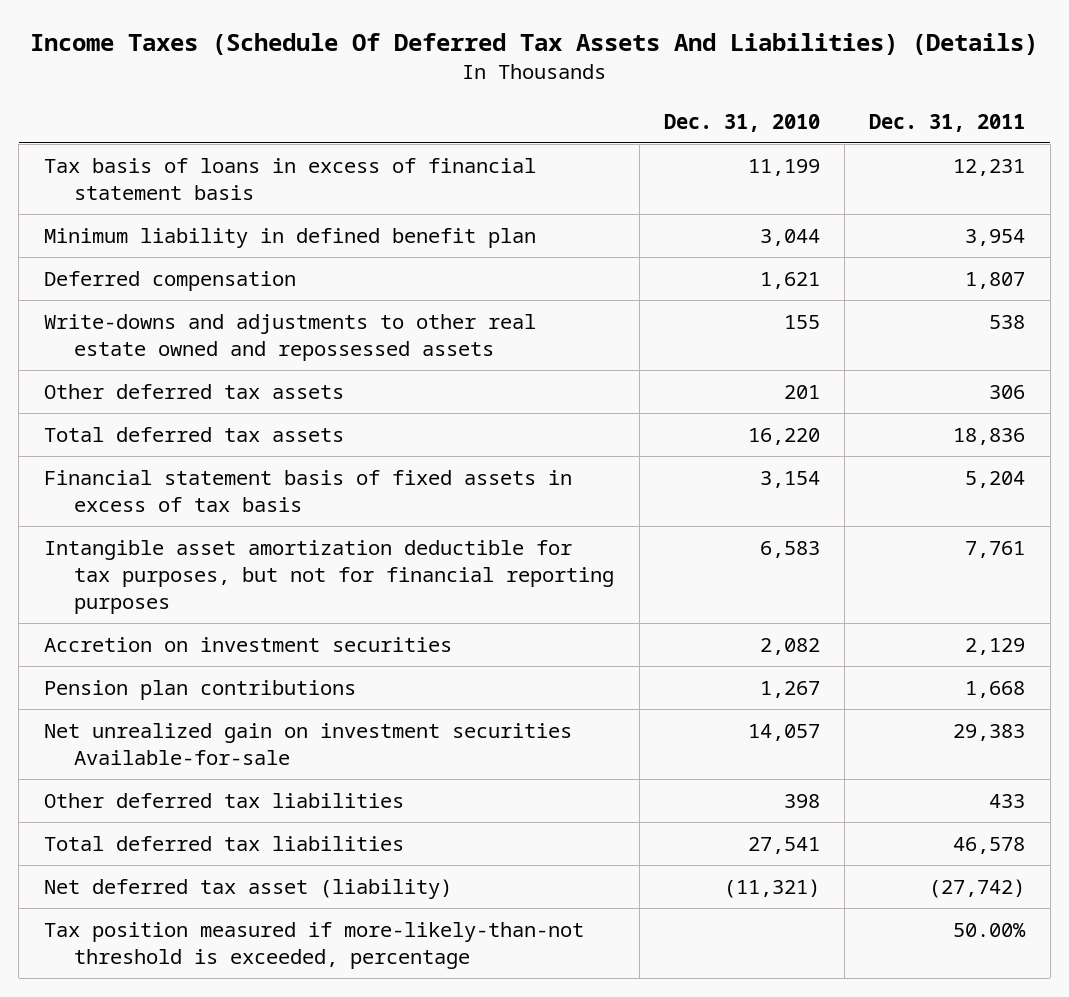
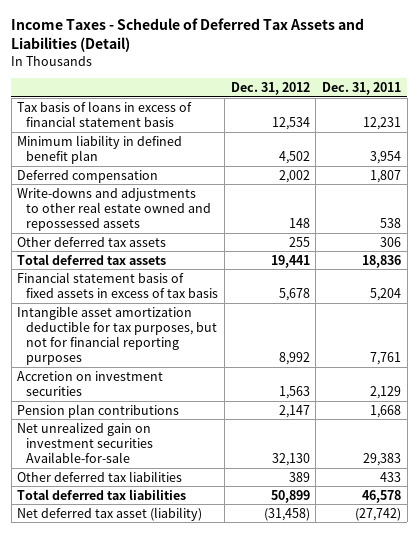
- Income Taxes (Schedule Of Deferred Tax Assets And Liabilities) (Details)
+ Income Taxes - Schedule of Deferred Tax Assets and Liabilities (Detail)
- | Dec. 31, 2010 | Dec. 31, 2011
+ | Dec. 31, 2012 | Dec. 31, 2011
- Tax position measured if more-likely-than-not threshold is exceeded, percentage | | 50.00%

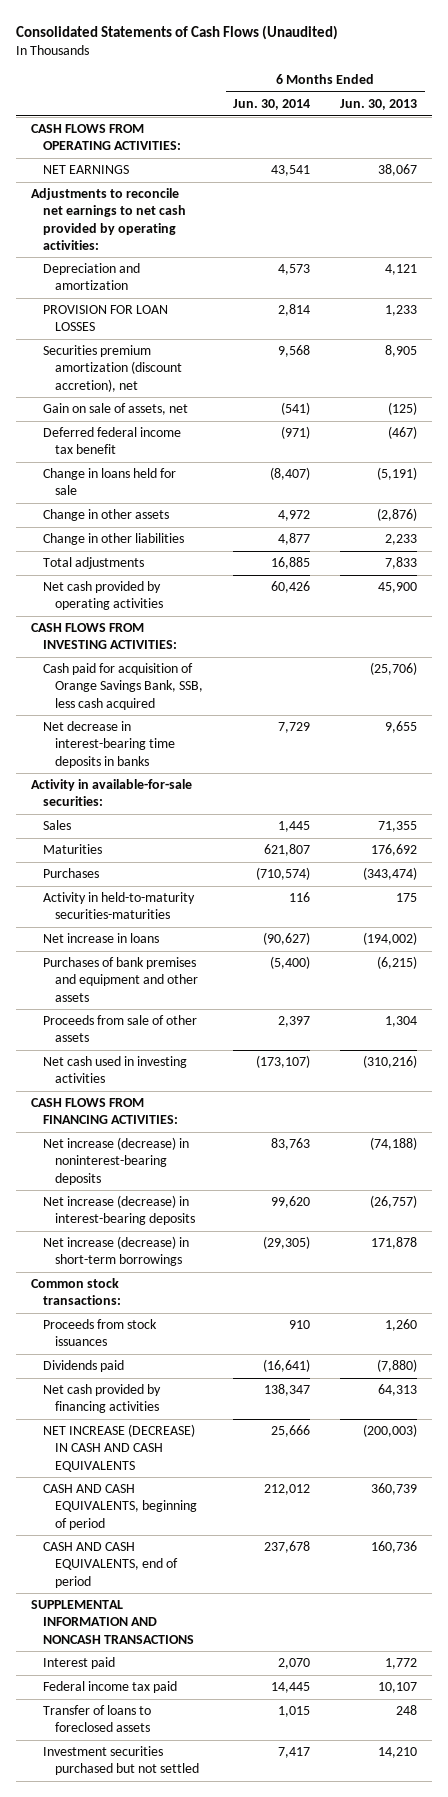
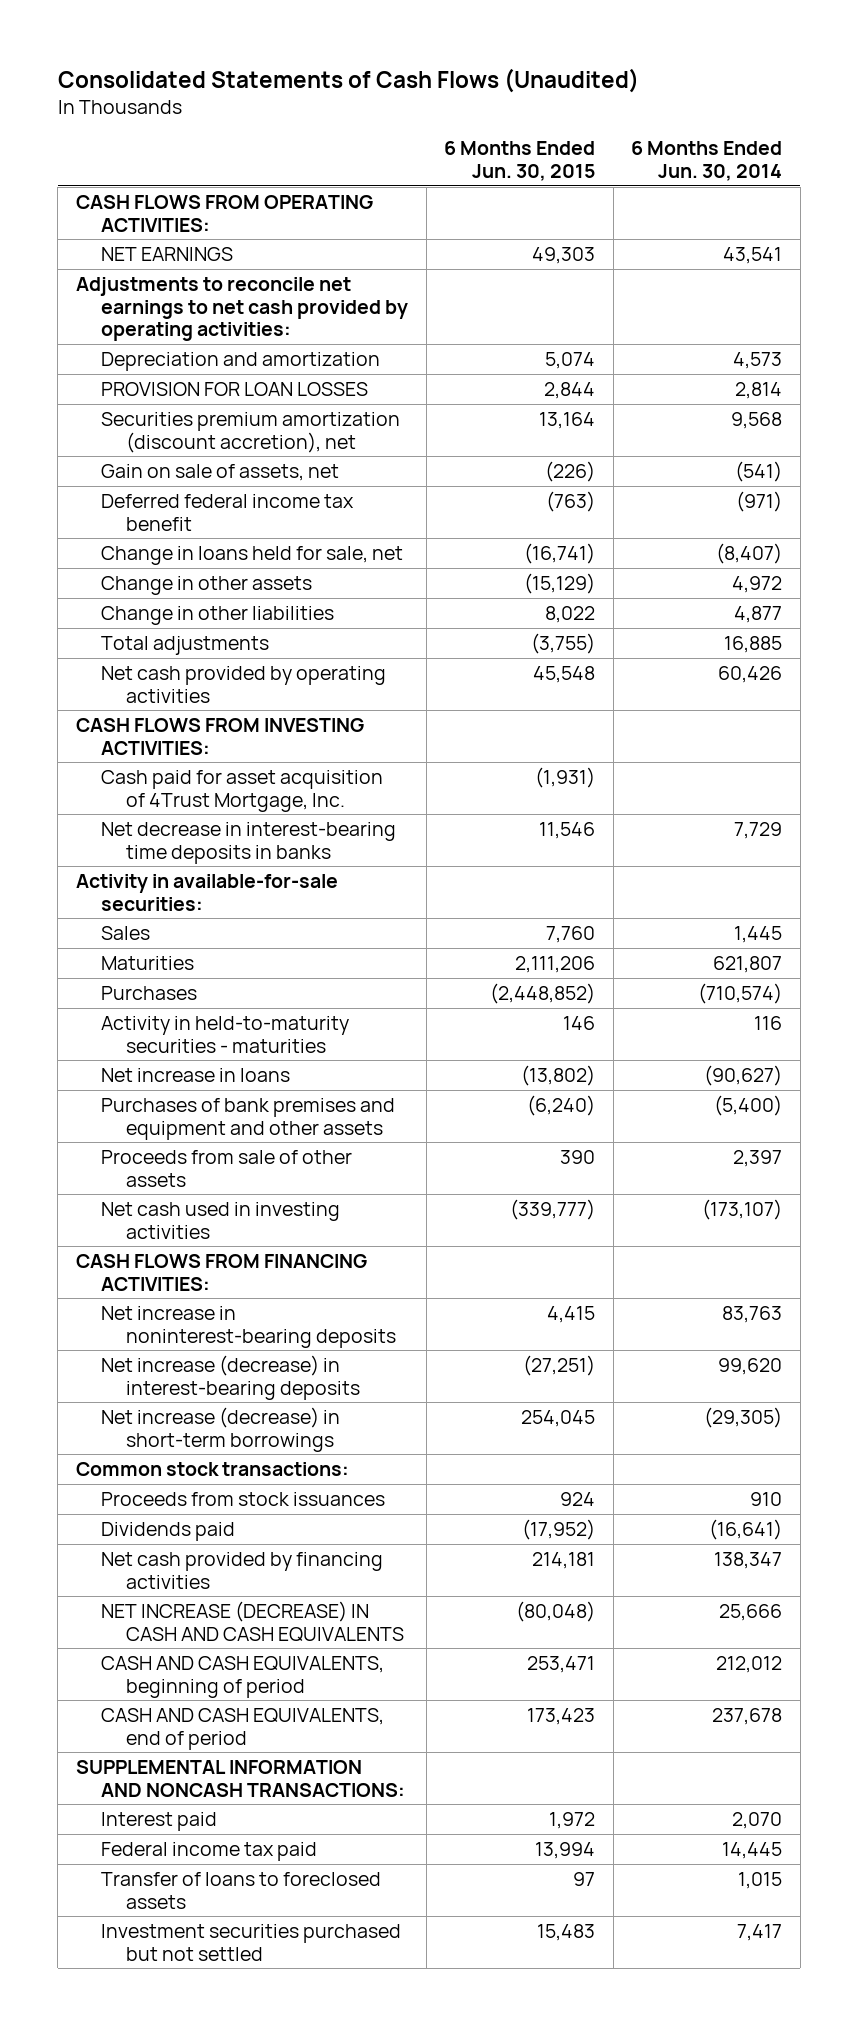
- | 6 Months Ended Jun. 30, 2014 | 6 Months Ended Jun. 30, 2013
+ | 6 Months Ended Jun. 30, 2015 | 6 Months Ended Jun. 30, 2014
- Change in loans held for sale | (8,407) | (5,191)
+ Change in loans held for sale, net | (16,741) | (8,407)
- Cash paid for acquisition of Orange Savings Bank, SSB, less cash acquired | | (25,706)
+ Cash paid for asset acquisition of 4Trust Mortgage, Inc. | (1,931) |
- Activity in held-to-maturity securities-maturities | 116 | 175
+ Activity in held-to-maturity securities - maturities | 146 | 116
- Net increase (decrease) in noninterest-bearing deposits | 83,763 | (74,188)
+ Net increase in noninterest-bearing deposits | 4,415 | 83,763
- SUPPLEMENTAL INFORMATION AND NONCASH TRANSACTIONS
+ SUPPLEMENTAL INFORMATION AND NONCASH TRANSACTIONS:

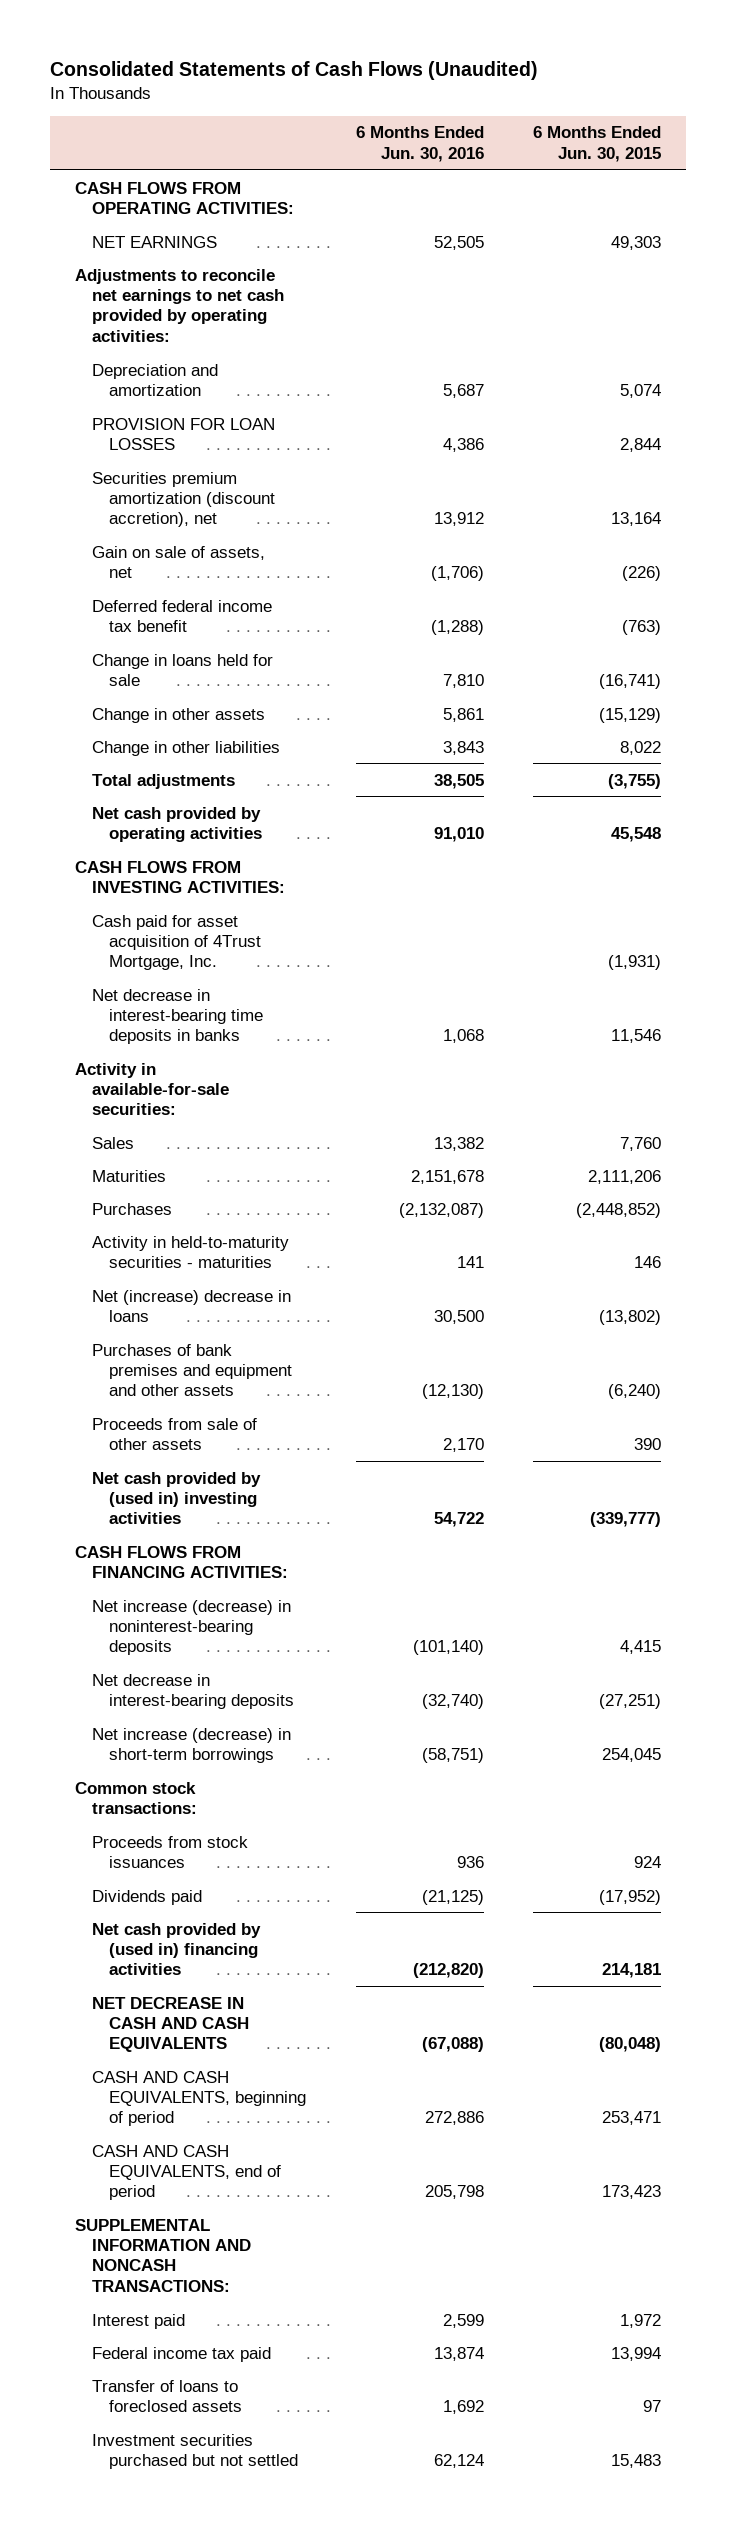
- | 6 Months Ended Jun. 30, 2015 | 6 Months Ended Jun. 30, 2014
+ | 6 Months Ended Jun. 30, 2016 | 6 Months Ended Jun. 30, 2015
- Change in loans held for sale, net | (16,741) | (8,407)
+ Change in loans held for sale | 7,810 | (16,741)
- Net increase in loans | (13,802) | (90,627)
+ Net (increase) decrease in loans | 30,500 | (13,802)
- Net cash used in investing activities | (339,777) | (173,107)
+ Net cash provided by (used in) investing activities | 54,722 | (339,777)
- Net increase in noninterest-bearing deposits | 4,415 | 83,763
- Net increase (decrease) in interest-bearing deposits | (27,251) | 99,620
+ Net increase (decrease) in noninterest-bearing deposits | (101,140) | 4,415
+ Net decrease in interest-bearing deposits | (32,740) | (27,251)
- Net cash provided by financing activities | 214,181 | 138,347
- NET INCREASE (DECREASE) IN CASH AND CASH EQUIVALENTS | (80,048) | 25,666
+ Net cash provided by (used in) financing activities | (212,820) | 214,181
+ NET DECREASE IN CASH AND CASH EQUIVALENTS | (67,088) | (80,048)

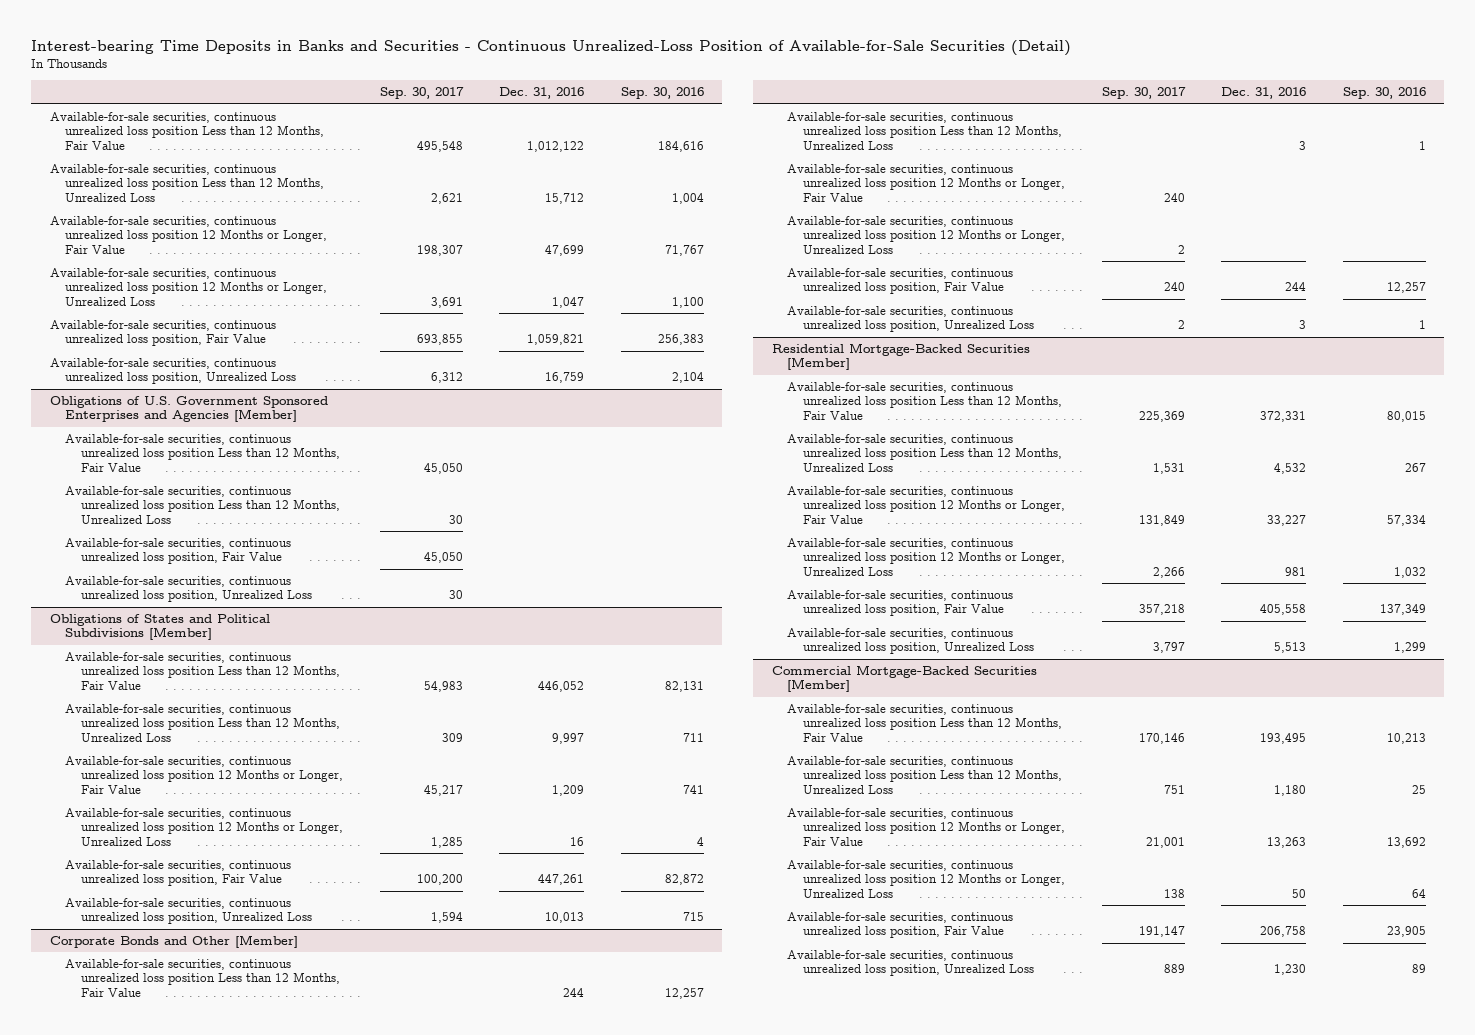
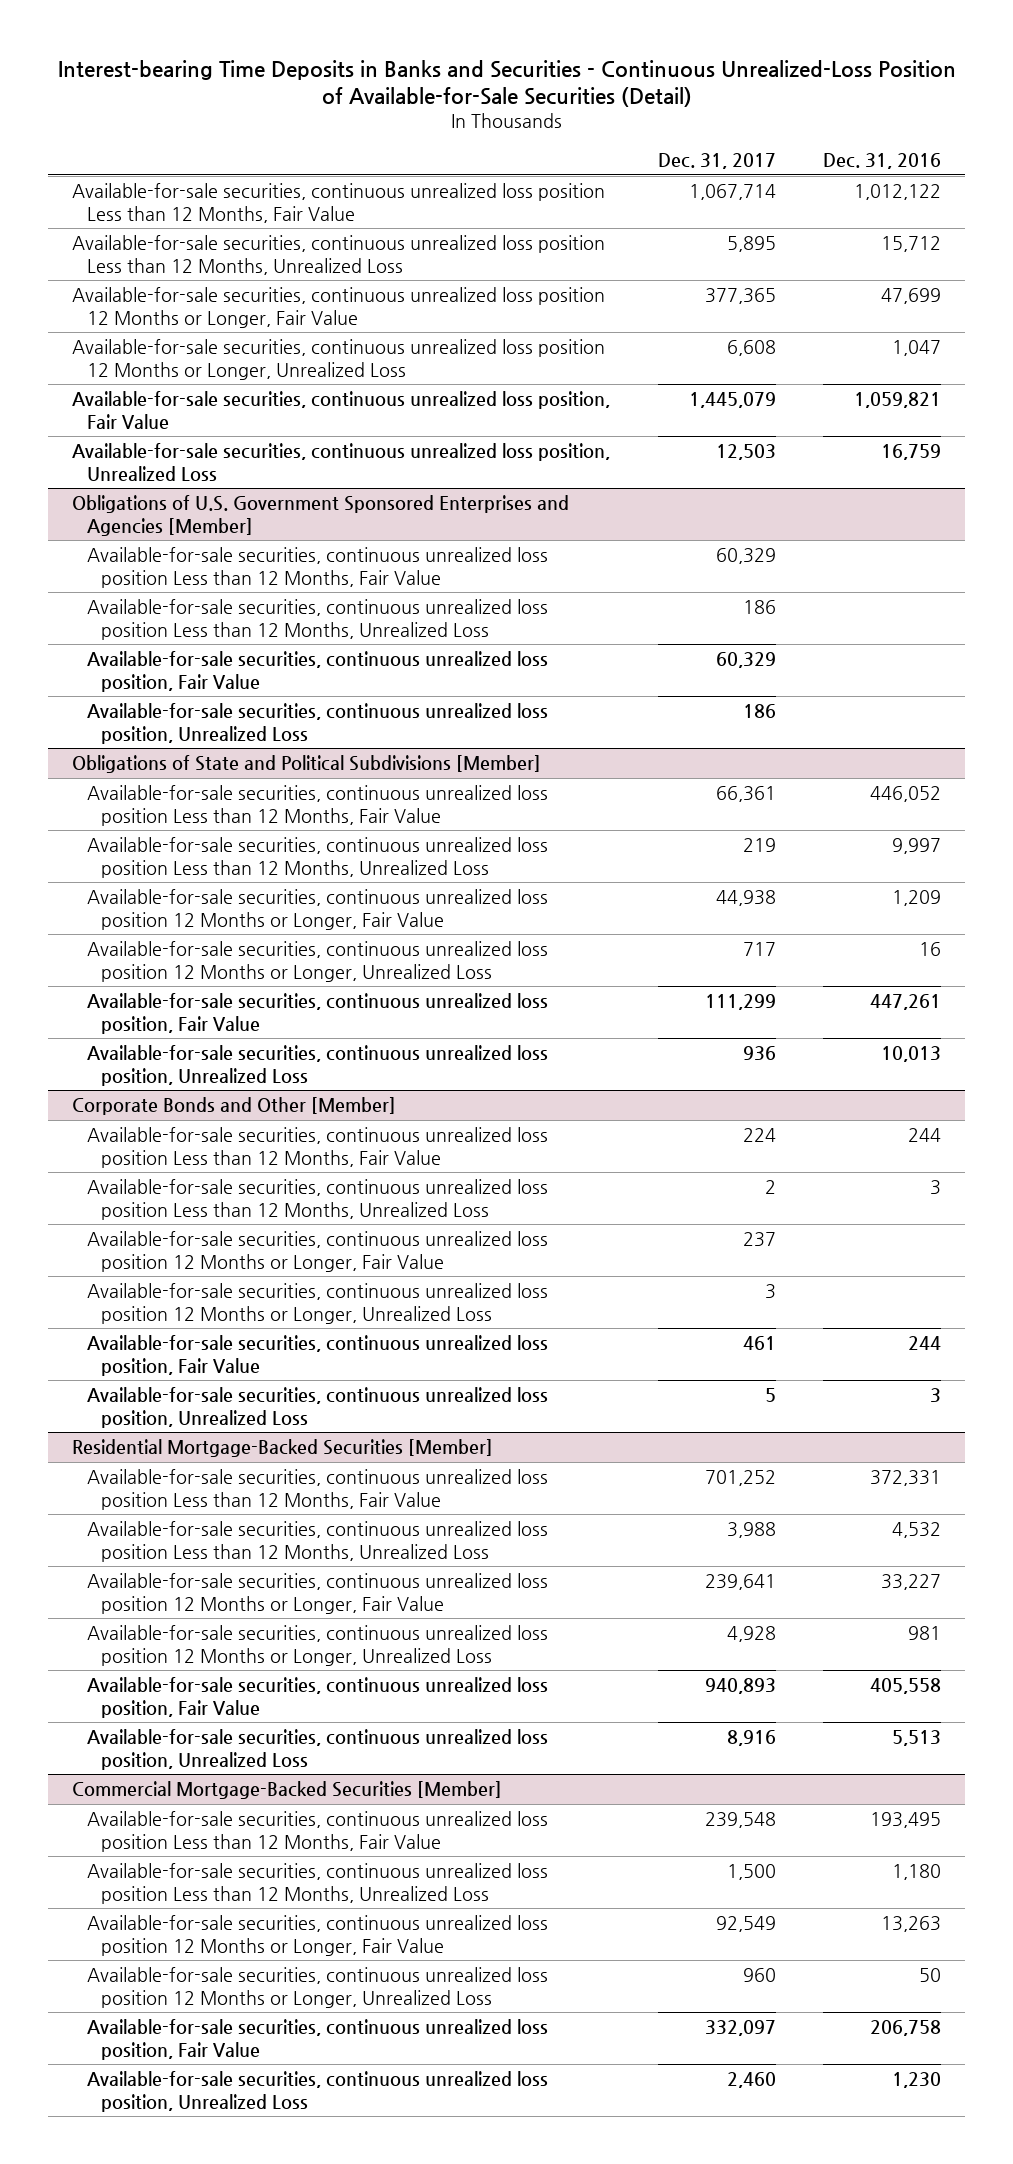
- | Sep. 30, 2017 | Dec. 31, 2016 | Sep. 30, 2016
+ | Dec. 31, 2017 | Dec. 31, 2016
- Obligations of States and Political Subdivisions [Member]
+ Obligations of State and Political Subdivisions [Member]

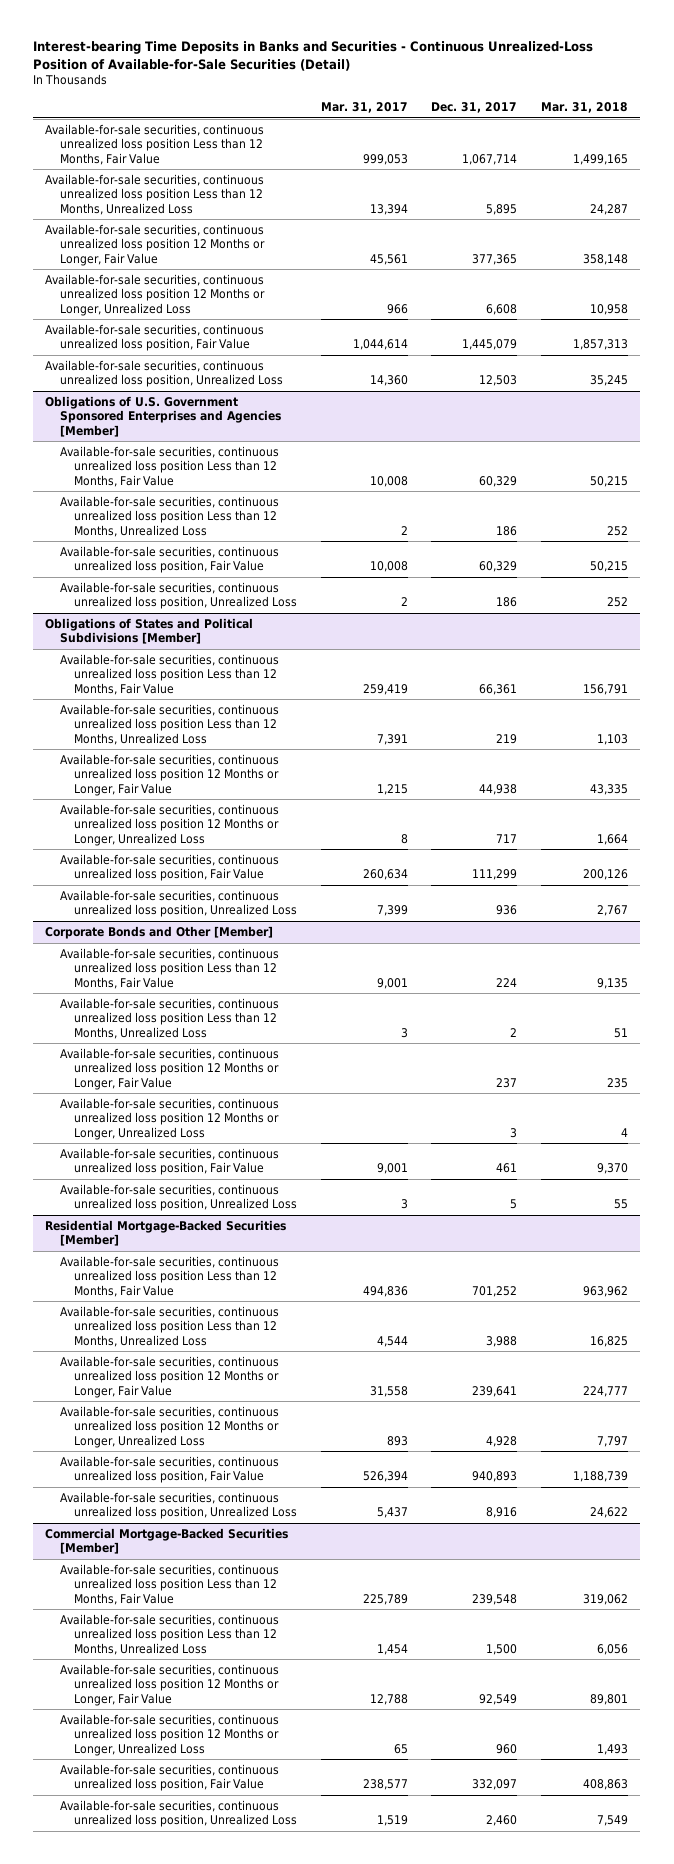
- | Dec. 31, 2017 | Dec. 31, 2016
+ | Mar. 31, 2017 | Dec. 31, 2017 | Mar. 31, 2018
- Obligations of State and Political Subdivisions [Member]
+ Obligations of States and Political Subdivisions [Member]

